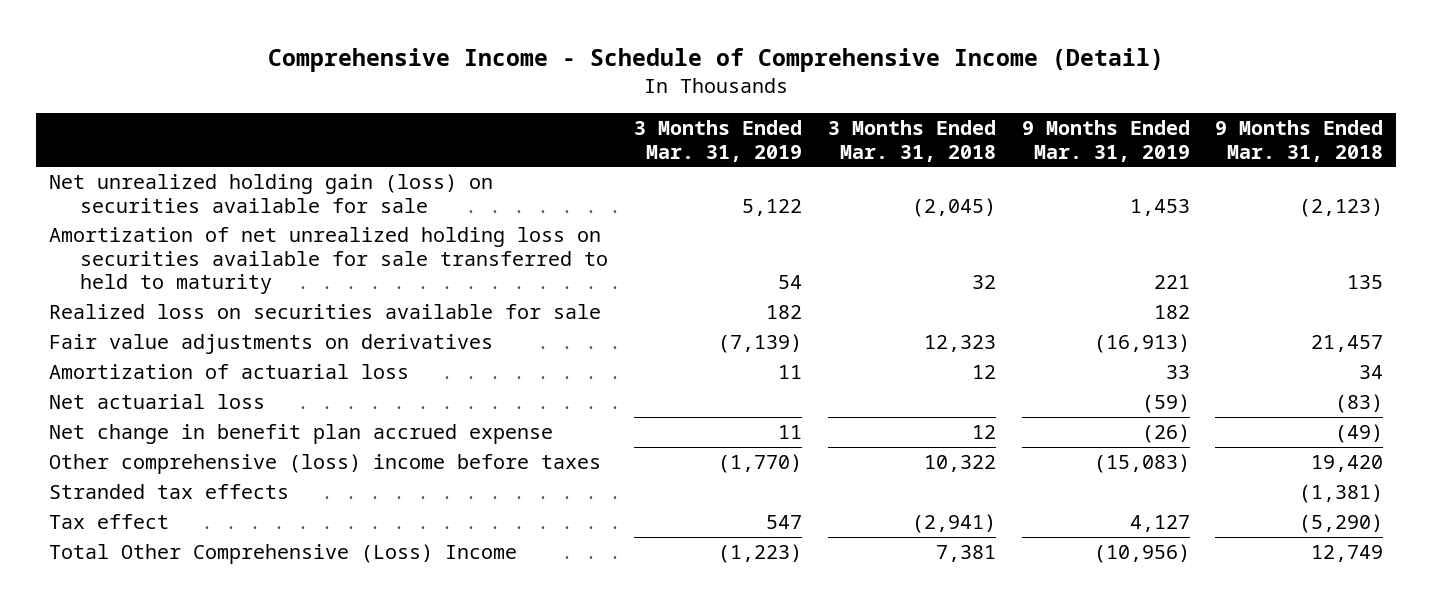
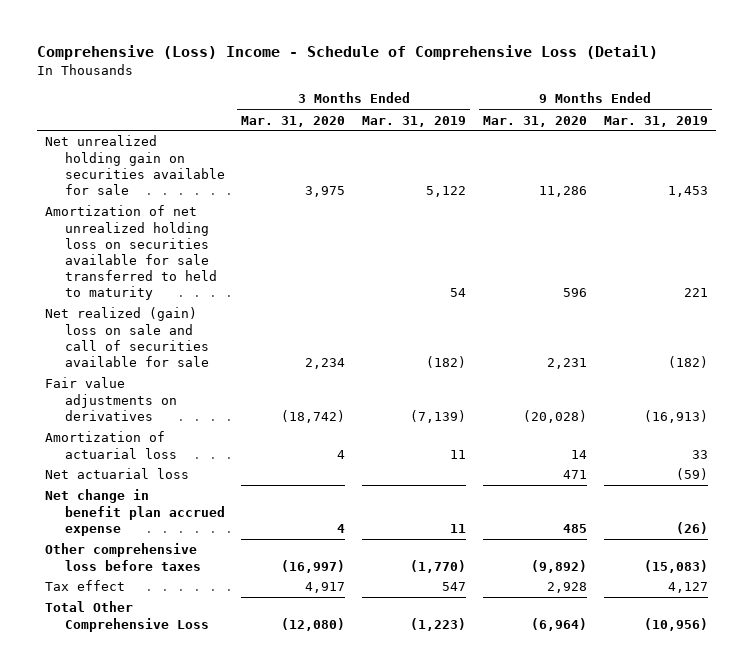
- Comprehensive Income - Schedule of Comprehensive Income (Detail)
+ Comprehensive (Loss) Income - Schedule of Comprehensive Loss (Detail)
- | 3 Months Ended Mar. 31, 2019 | 3 Months Ended Mar. 31, 2018 | 9 Months Ended Mar. 31, 2019 | 9 Months Ended Mar. 31, 2018
+ | 3 Months Ended Mar. 31, 2020 | 3 Months Ended Mar. 31, 2019 | 9 Months Ended Mar. 31, 2020 | 9 Months Ended Mar. 31, 2019
- Net unrealized holding gain (loss) on securities available for sale | 5,122 | (2,045) | 1,453 | (2,123)
+ Net unrealized holding gain on securities available for sale | 3,975 | 5,122 | 11,286 | 1,453
- Realized loss on securities available for sale | 182 | | 182 |
+ Net realized (gain) loss on sale and call of securities available for sale | 2,234 | (182) | 2,231 | (182)
- Other comprehensive (loss) income before taxes | (1,770) | 10,322 | (15,083) | 19,420
- Stranded tax effects | | | | (1,381)
+ Other comprehensive loss before taxes | (16,997) | (1,770) | (9,892) | (15,083)
- Total Other Comprehensive (Loss) Income | (1,223) | 7,381 | (10,956) | 12,749
+ Total Other Comprehensive Loss | (12,080) | (1,223) | (6,964) | (10,956)

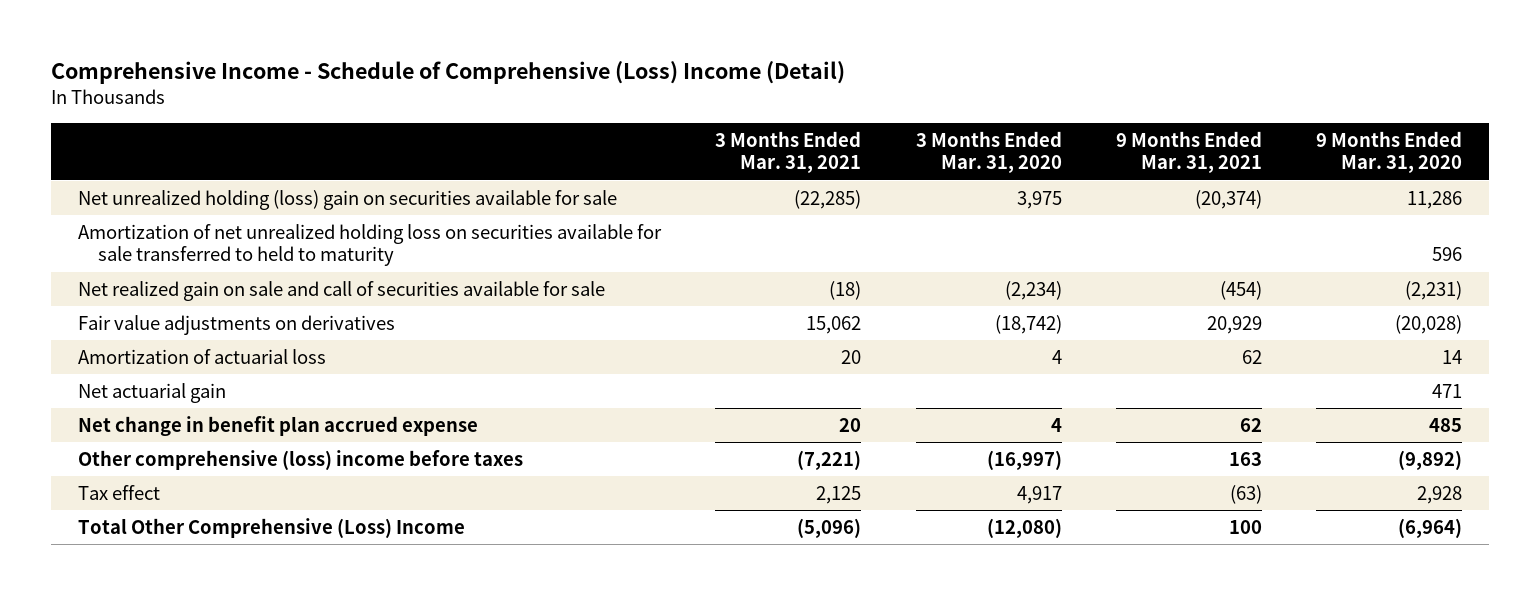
- Comprehensive (Loss) Income - Schedule of Comprehensive Loss (Detail)
+ Comprehensive Income - Schedule of Comprehensive (Loss) Income (Detail)
- | 3 Months Ended Mar. 31, 2020 | 3 Months Ended Mar. 31, 2019 | 9 Months Ended Mar. 31, 2020 | 9 Months Ended Mar. 31, 2019
+ | 3 Months Ended Mar. 31, 2021 | 3 Months Ended Mar. 31, 2020 | 9 Months Ended Mar. 31, 2021 | 9 Months Ended Mar. 31, 2020
- Net unrealized holding gain on securities available for sale | 3,975 | 5,122 | 11,286 | 1,453
+ Net unrealized holding (loss) gain on securities available for sale | (22,285) | 3,975 | (20,374) | 11,286
- Net realized (gain) loss on sale and call of securities available for sale | 2,234 | (182) | 2,231 | (182)
+ Net realized gain on sale and call of securities available for sale | (18) | (2,234) | (454) | (2,231)
- Net actuarial loss | | | 471 | (59)
+ Net actuarial gain | | | | 471
- Other comprehensive loss before taxes | (16,997) | (1,770) | (9,892) | (15,083)
+ Other comprehensive (loss) income before taxes | (7,221) | (16,997) | 163 | (9,892)
- Total Other Comprehensive Loss | (12,080) | (1,223) | (6,964) | (10,956)
+ Total Other Comprehensive (Loss) Income | (5,096) | (12,080) | 100 | (6,964)

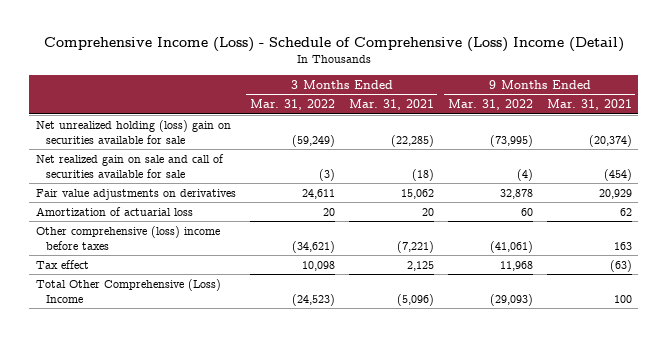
- Comprehensive Income - Schedule of Comprehensive (Loss) Income (Detail)
+ Comprehensive Income (Loss) - Schedule of Comprehensive (Loss) Income (Detail)
- | 3 Months Ended Mar. 31, 2021 | 3 Months Ended Mar. 31, 2020 | 9 Months Ended Mar. 31, 2021 | 9 Months Ended Mar. 31, 2020
+ | 3 Months Ended Mar. 31, 2022 | 3 Months Ended Mar. 31, 2021 | 9 Months Ended Mar. 31, 2022 | 9 Months Ended Mar. 31, 2021
- Amortization of net unrealized holding loss on securities available for sale transferred to held to maturity | | | | 596
- Net actuarial gain | | | | 471
- Net change in benefit plan accrued expense | 20 | 4 | 62 | 485

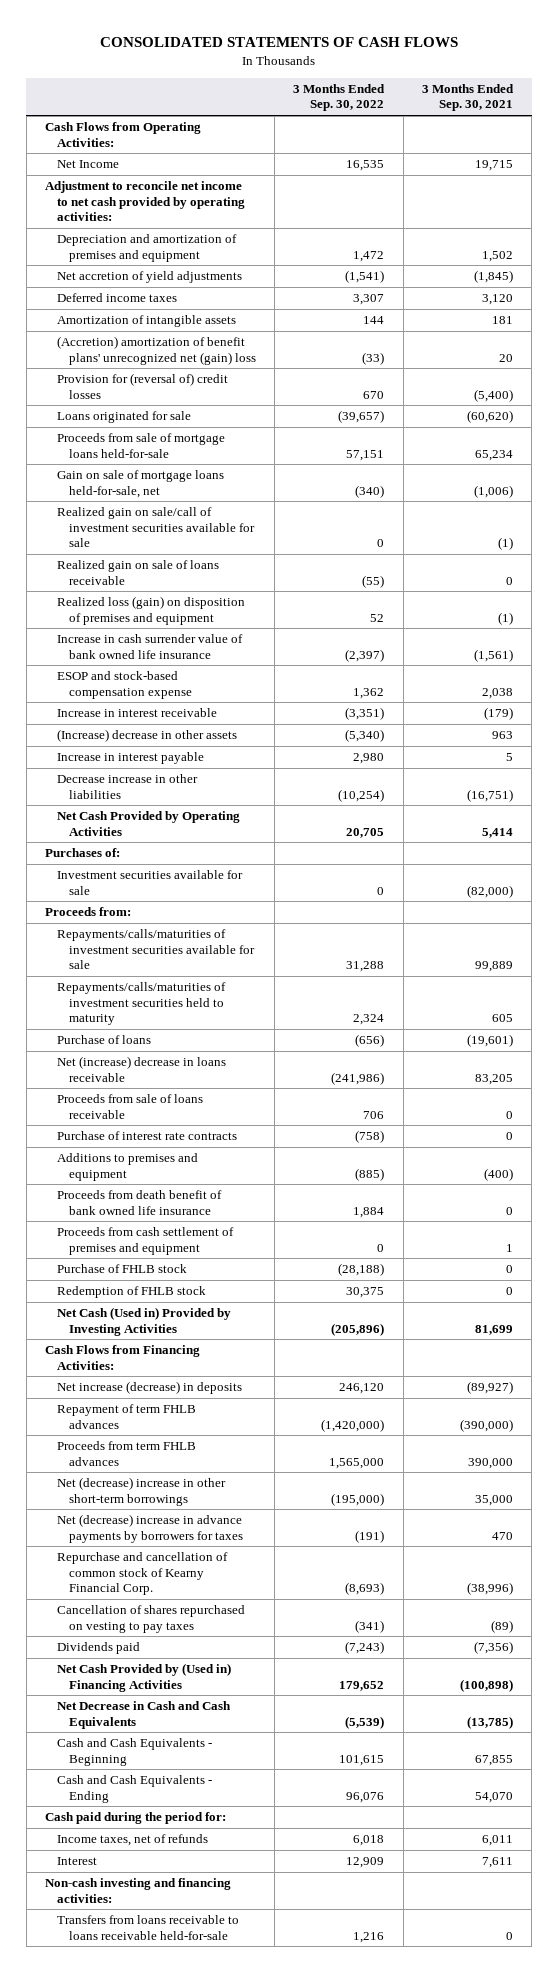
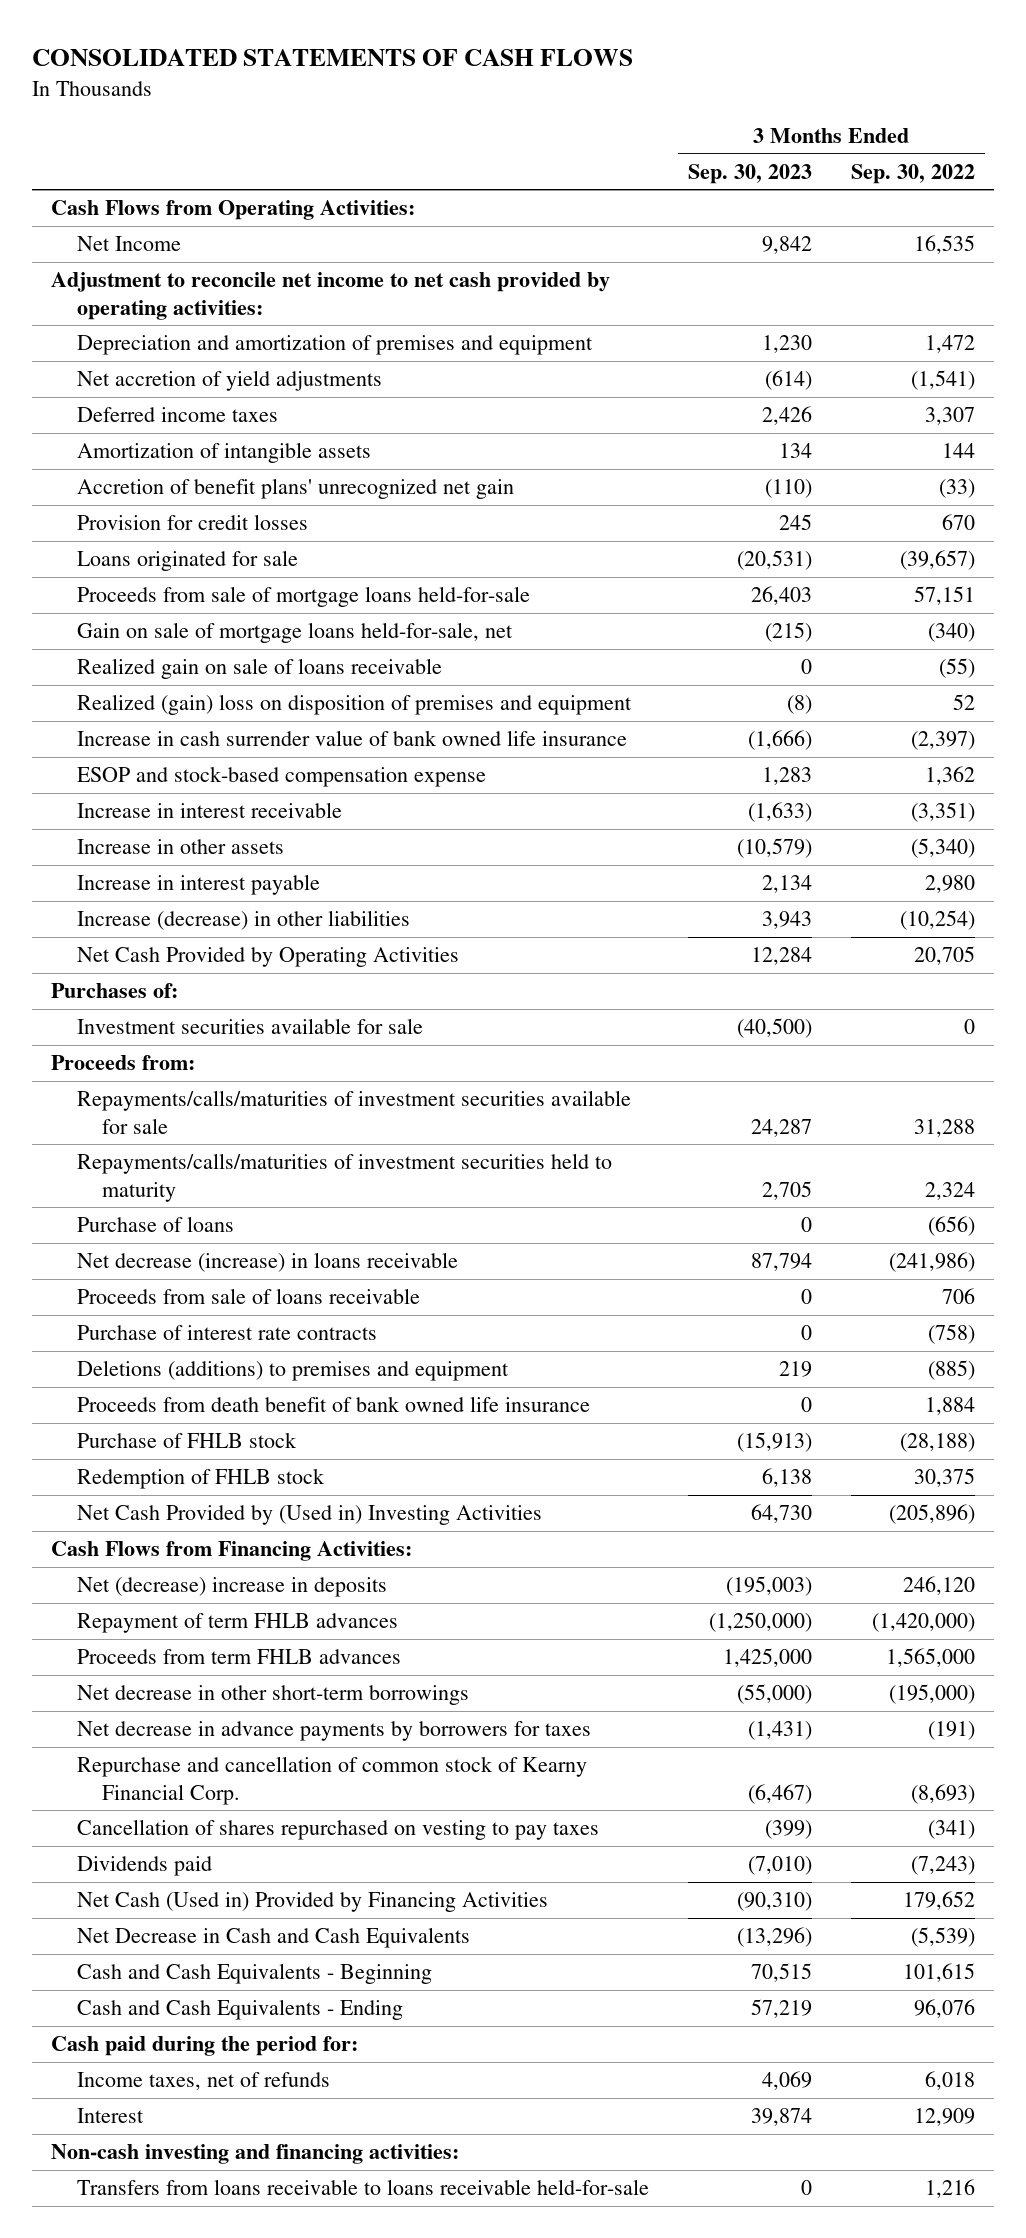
- | 3 Months Ended Sep. 30, 2022 | 3 Months Ended Sep. 30, 2021
+ | 3 Months Ended Sep. 30, 2023 | 3 Months Ended Sep. 30, 2022
- (Accretion) amortization of benefit plans' unrecognized net (gain) loss | (33) | 20
- Provision for (reversal of) credit losses | 670 | (5,400)
+ Accretion of benefit plans' unrecognized net gain | (110) | (33)
+ Provision for credit losses | 245 | 670
- Realized gain on sale/call of investment securities available for sale | 0 | (1)
- Realized loss (gain) on disposition of premises and equipment | 52 | (1)
+ Realized (gain) loss on disposition of premises and equipment | (8) | 52
- (Increase) decrease in other assets | (5,340) | 963
+ Increase in other assets | (10,579) | (5,340)
- Decrease increase in other liabilities | (10,254) | (16,751)
+ Increase (decrease) in other liabilities | 3,943 | (10,254)
- Net (increase) decrease in loans receivable | (241,986) | 83,205
+ Net decrease (increase) in loans receivable | 87,794 | (241,986)
- Additions to premises and equipment | (885) | (400)
+ Deletions (additions) to premises and equipment | 219 | (885)
- Proceeds from cash settlement of premises and equipment | 0 | 1
- Net Cash (Used in) Provided by Investing Activities | (205,896) | 81,699
+ Net Cash Provided by (Used in) Investing Activities | 64,730 | (205,896)
- Net increase (decrease) in deposits | 246,120 | (89,927)
+ Net (decrease) increase in deposits | (195,003) | 246,120
- Net (decrease) increase in other short-term borrowings | (195,000) | 35,000
- Net (decrease) increase in advance payments by borrowers for taxes | (191) | 470
+ Net decrease in other short-term borrowings | (55,000) | (195,000)
+ Net decrease in advance payments by borrowers for taxes | (1,431) | (191)
- Net Cash Provided by (Used in) Financing Activities | 179,652 | (100,898)
+ Net Cash (Used in) Provided by Financing Activities | (90,310) | 179,652

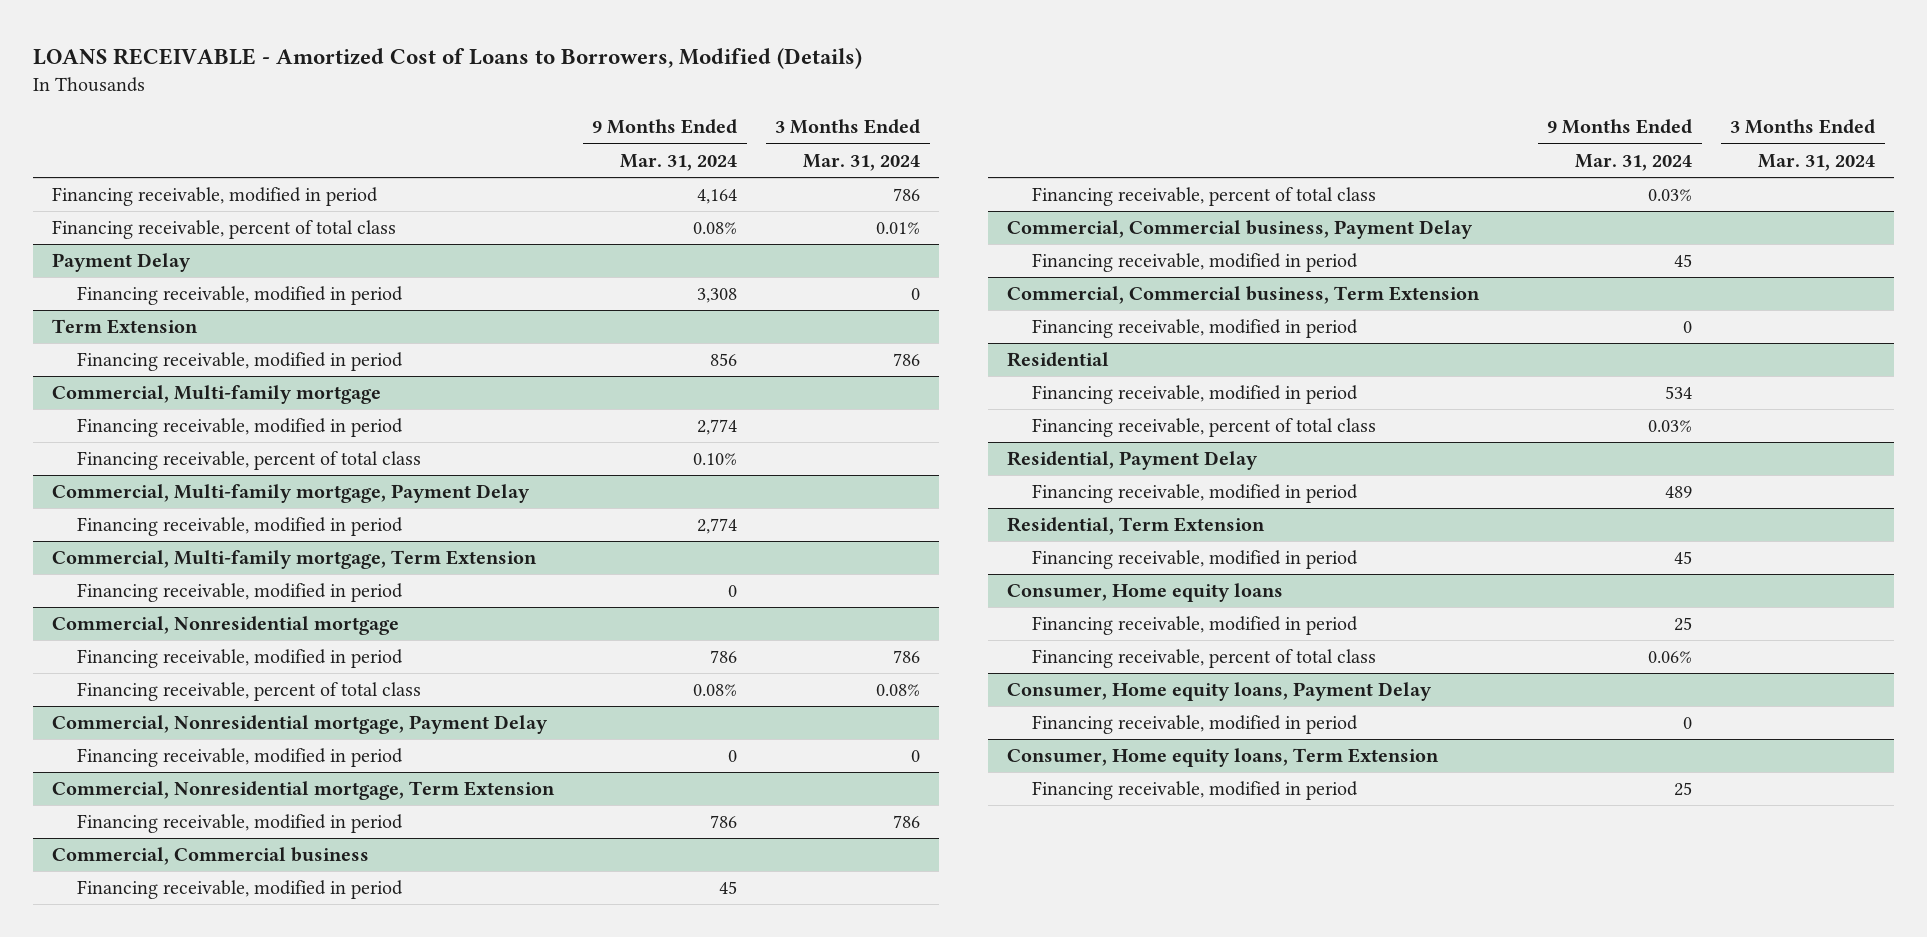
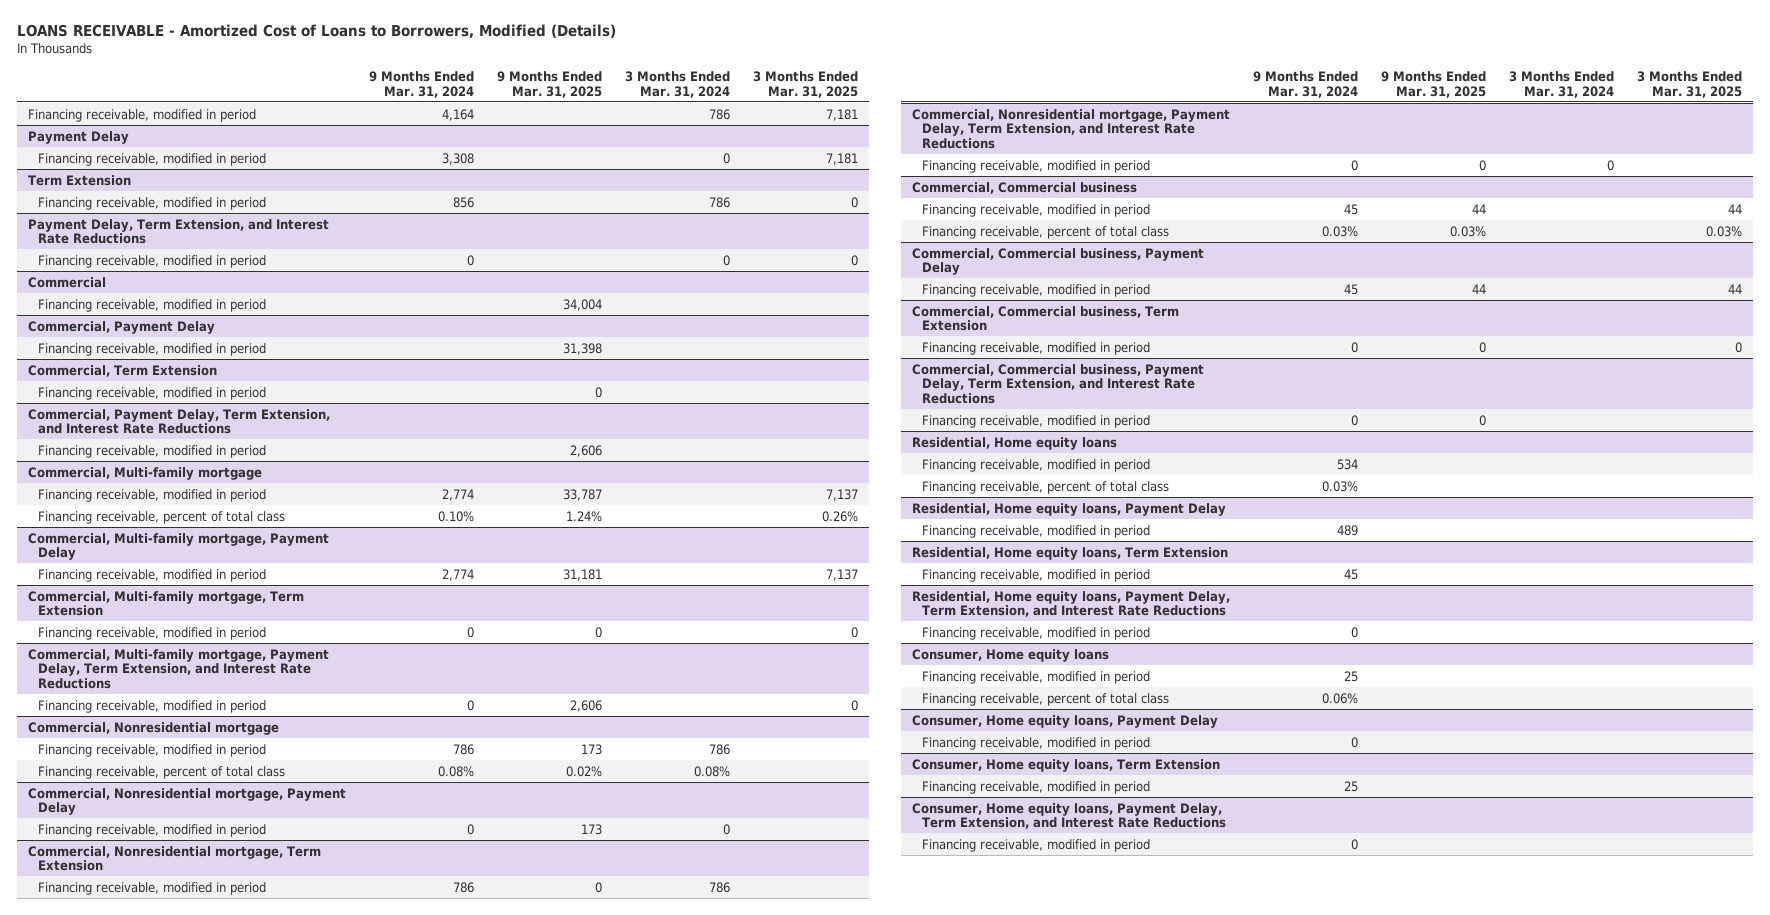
- | 9 Months Ended Mar. 31, 2024 | 3 Months Ended Mar. 31, 2024
+ | 9 Months Ended Mar. 31, 2024 | 9 Months Ended Mar. 31, 2025 | 3 Months Ended Mar. 31, 2024 | 3 Months Ended Mar. 31, 2025
- Financing receivable, percent of total class | 0.08% | 0.01%
+ Payment Delay, Term Extension, and Interest Rate Reductions
+ Financing receivable, modified in period | 0 | | 0 | 0
+ Commercial
+ Financing receivable, modified in period | | 34,004 | |
+ Commercial, Payment Delay
+ Financing receivable, modified in period | | 31,398 | |
+ Commercial, Term Extension
+ Financing receivable, modified in period | | 0 | |
+ Commercial, Payment Delay, Term Extension, and Interest Rate Reductions
+ Financing receivable, modified in period | | 2,606 | |
+ Commercial, Multi-family mortgage, Payment Delay, Term Extension, and Interest Rate Reductions
+ Financing receivable, modified in period | 0 | 2,606 | | 0
+ Commercial, Nonresidential mortgage, Payment Delay, Term Extension, and Interest Rate Reductions
+ Financing receivable, modified in period | 0 | 0 | 0 |
- Residential
+ Commercial, Commercial business, Payment Delay, Term Extension, and Interest Rate Reductions
+ Financing receivable, modified in period | 0 | 0 | |
+ Residential, Home equity loans
- Residential, Payment Delay
+ Residential, Home equity loans, Payment Delay
- Residential, Term Extension
+ Residential, Home equity loans, Term Extension
+ Residential, Home equity loans, Payment Delay, Term Extension, and Interest Rate Reductions
+ Financing receivable, modified in period | 0 | | |
+ Consumer, Home equity loans, Payment Delay, Term Extension, and Interest Rate Reductions
+ Financing receivable, modified in period | 0 | | |

